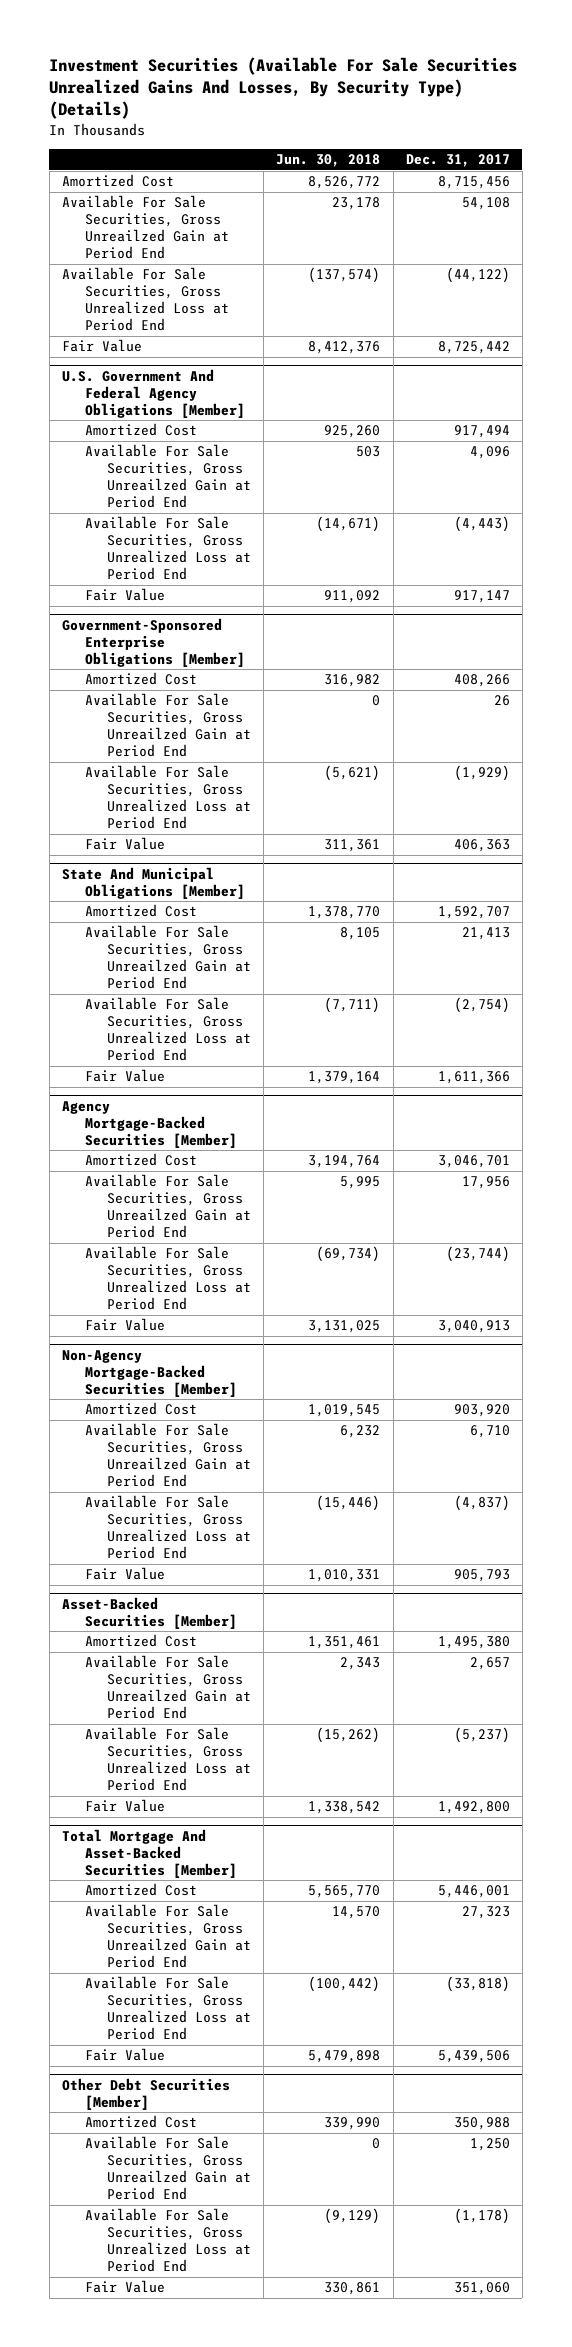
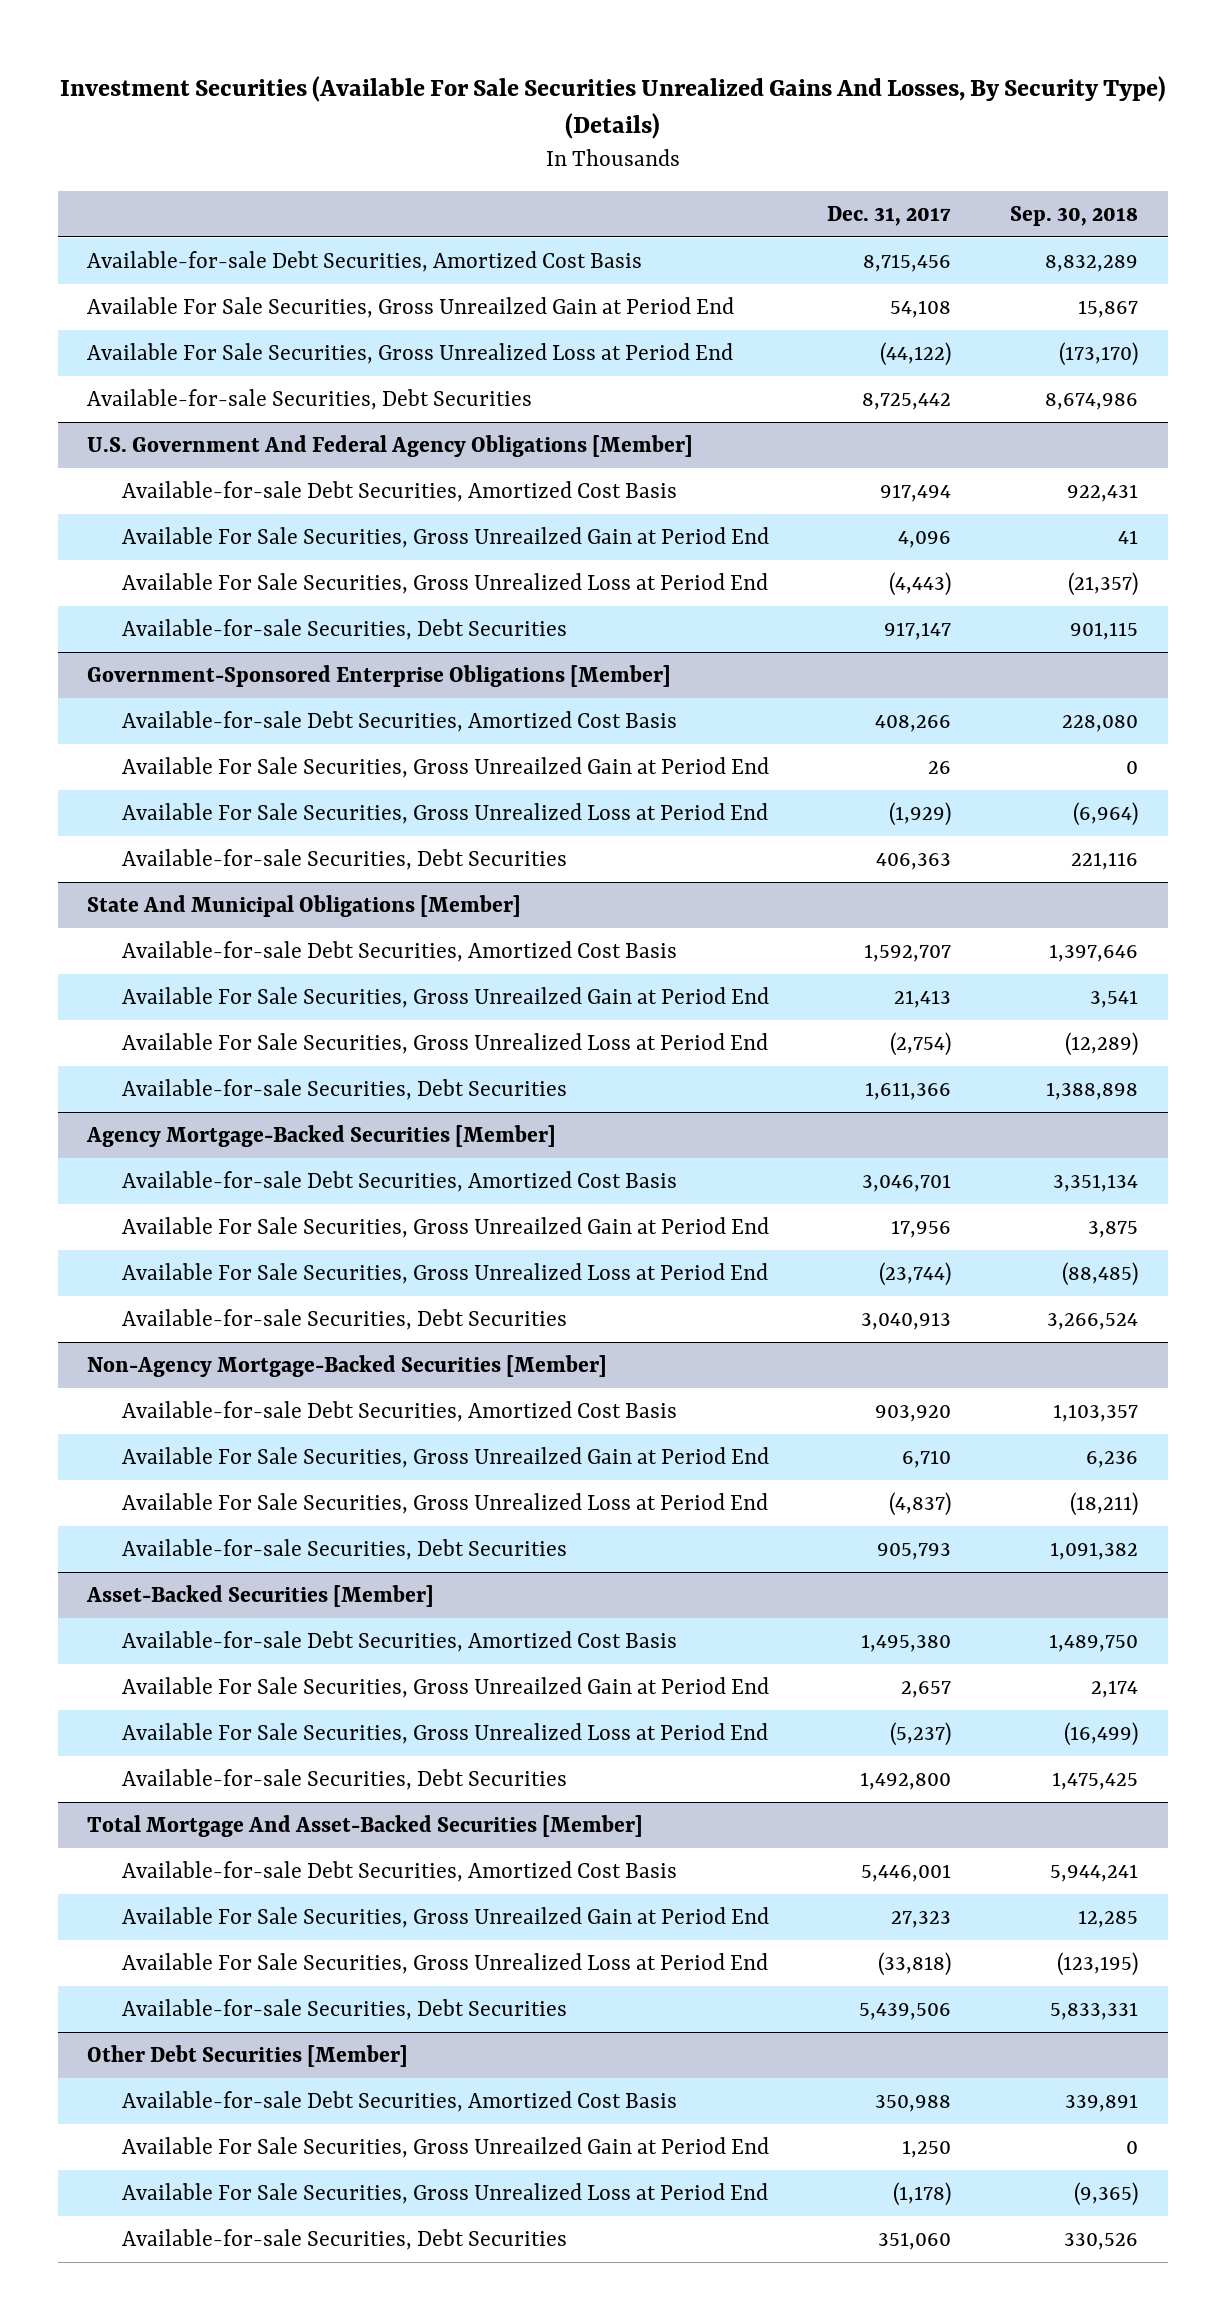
- | Jun. 30, 2018 | Dec. 31, 2017
+ | Dec. 31, 2017 | Sep. 30, 2018
- Amortized Cost | 8,526,772 | 8,715,456
+ Available-for-sale Debt Securities, Amortized Cost Basis | 8,715,456 | 8,832,289
- Fair Value | 8,412,376 | 8,725,442
+ Available-for-sale Securities, Debt Securities | 8,725,442 | 8,674,986
@ U.S. Government And Federal Agency Obligations [Member]
- Amortized Cost | 925,260 | 917,494
+ Available-for-sale Debt Securities, Amortized Cost Basis | 917,494 | 922,431
- Fair Value | 911,092 | 917,147
+ Available-for-sale Securities, Debt Securities | 917,147 | 901,115
@ Government-Sponsored Enterprise Obligations [Member]
- Amortized Cost | 316,982 | 408,266
+ Available-for-sale Debt Securities, Amortized Cost Basis | 408,266 | 228,080
- Fair Value | 311,361 | 406,363
+ Available-for-sale Securities, Debt Securities | 406,363 | 221,116
@ State And Municipal Obligations [Member]
- Amortized Cost | 1,378,770 | 1,592,707
+ Available-for-sale Debt Securities, Amortized Cost Basis | 1,592,707 | 1,397,646
- Fair Value | 1,379,164 | 1,611,366
+ Available-for-sale Securities, Debt Securities | 1,611,366 | 1,388,898
@ Agency Mortgage-Backed Securities [Member]
- Amortized Cost | 3,194,764 | 3,046,701
+ Available-for-sale Debt Securities, Amortized Cost Basis | 3,046,701 | 3,351,134
- Fair Value | 3,131,025 | 3,040,913
+ Available-for-sale Securities, Debt Securities | 3,040,913 | 3,266,524
@ Non-Agency Mortgage-Backed Securities [Member]
- Amortized Cost | 1,019,545 | 903,920
+ Available-for-sale Debt Securities, Amortized Cost Basis | 903,920 | 1,103,357
- Fair Value | 1,010,331 | 905,793
+ Available-for-sale Securities, Debt Securities | 905,793 | 1,091,382
@ Asset-Backed Securities [Member]
- Amortized Cost | 1,351,461 | 1,495,380
+ Available-for-sale Debt Securities, Amortized Cost Basis | 1,495,380 | 1,489,750
- Fair Value | 1,338,542 | 1,492,800
+ Available-for-sale Securities, Debt Securities | 1,492,800 | 1,475,425
@ Total Mortgage And Asset-Backed Securities [Member]
- Amortized Cost | 5,565,770 | 5,446,001
+ Available-for-sale Debt Securities, Amortized Cost Basis | 5,446,001 | 5,944,241
- Fair Value | 5,479,898 | 5,439,506
+ Available-for-sale Securities, Debt Securities | 5,439,506 | 5,833,331
@ Other Debt Securities [Member]
- Amortized Cost | 339,990 | 350,988
+ Available-for-sale Debt Securities, Amortized Cost Basis | 350,988 | 339,891
- Fair Value | 330,861 | 351,060
+ Available-for-sale Securities, Debt Securities | 351,060 | 330,526

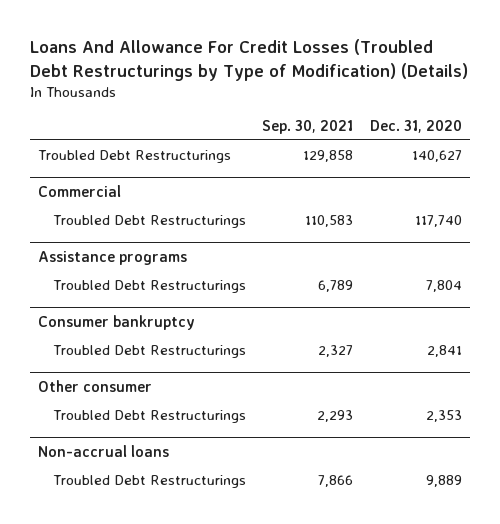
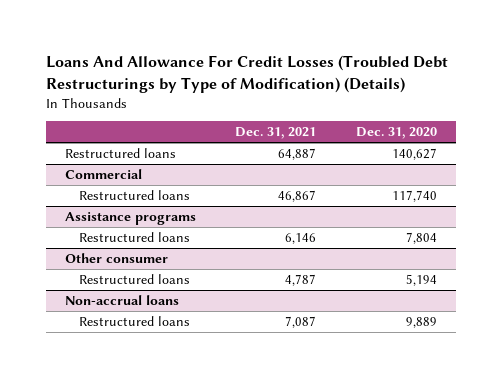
- | Sep. 30, 2021 | Dec. 31, 2020
+ | Dec. 31, 2021 | Dec. 31, 2020
- Troubled Debt Restructurings | 129,858 | 140,627
+ Restructured loans | 64,887 | 140,627
@ Commercial
- Troubled Debt Restructurings | 110,583 | 117,740
+ Restructured loans | 46,867 | 117,740
@ Assistance programs
- Troubled Debt Restructurings | 6,789 | 7,804
- Consumer bankruptcy
- Troubled Debt Restructurings | 2,327 | 2,841
@ Assistance programs
+ Restructured loans | 6,146 | 7,804
@ Other consumer
- Troubled Debt Restructurings | 2,293 | 2,353
+ Restructured loans | 4,787 | 5,194
@ Non-accrual loans
- Troubled Debt Restructurings | 7,866 | 9,889
+ Restructured loans | 7,087 | 9,889

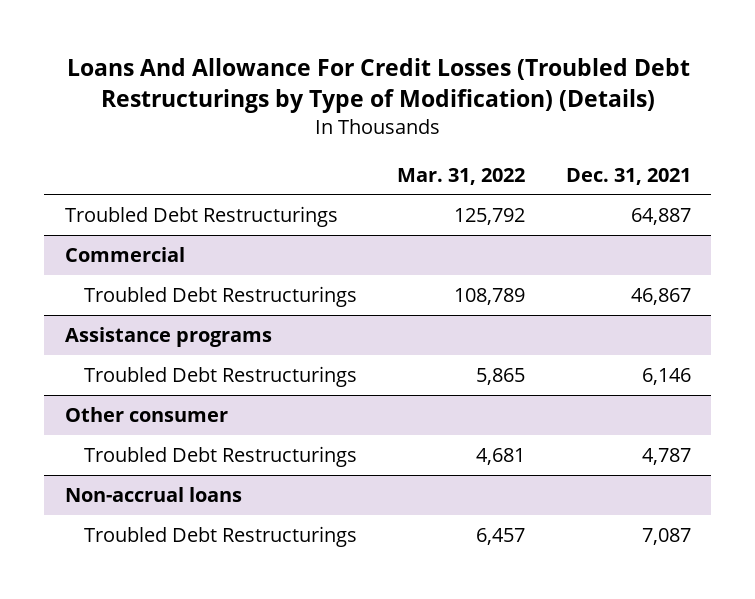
- | Dec. 31, 2021 | Dec. 31, 2020
+ | Mar. 31, 2022 | Dec. 31, 2021
- Restructured loans | 64,887 | 140,627
+ Troubled Debt Restructurings | 125,792 | 64,887
@ Commercial
- Restructured loans | 46,867 | 117,740
+ Troubled Debt Restructurings | 108,789 | 46,867
@ Assistance programs
- Restructured loans | 6,146 | 7,804
+ Troubled Debt Restructurings | 5,865 | 6,146
@ Other consumer
- Restructured loans | 4,787 | 5,194
+ Troubled Debt Restructurings | 4,681 | 4,787
@ Non-accrual loans
- Restructured loans | 7,087 | 9,889
+ Troubled Debt Restructurings | 6,457 | 7,087

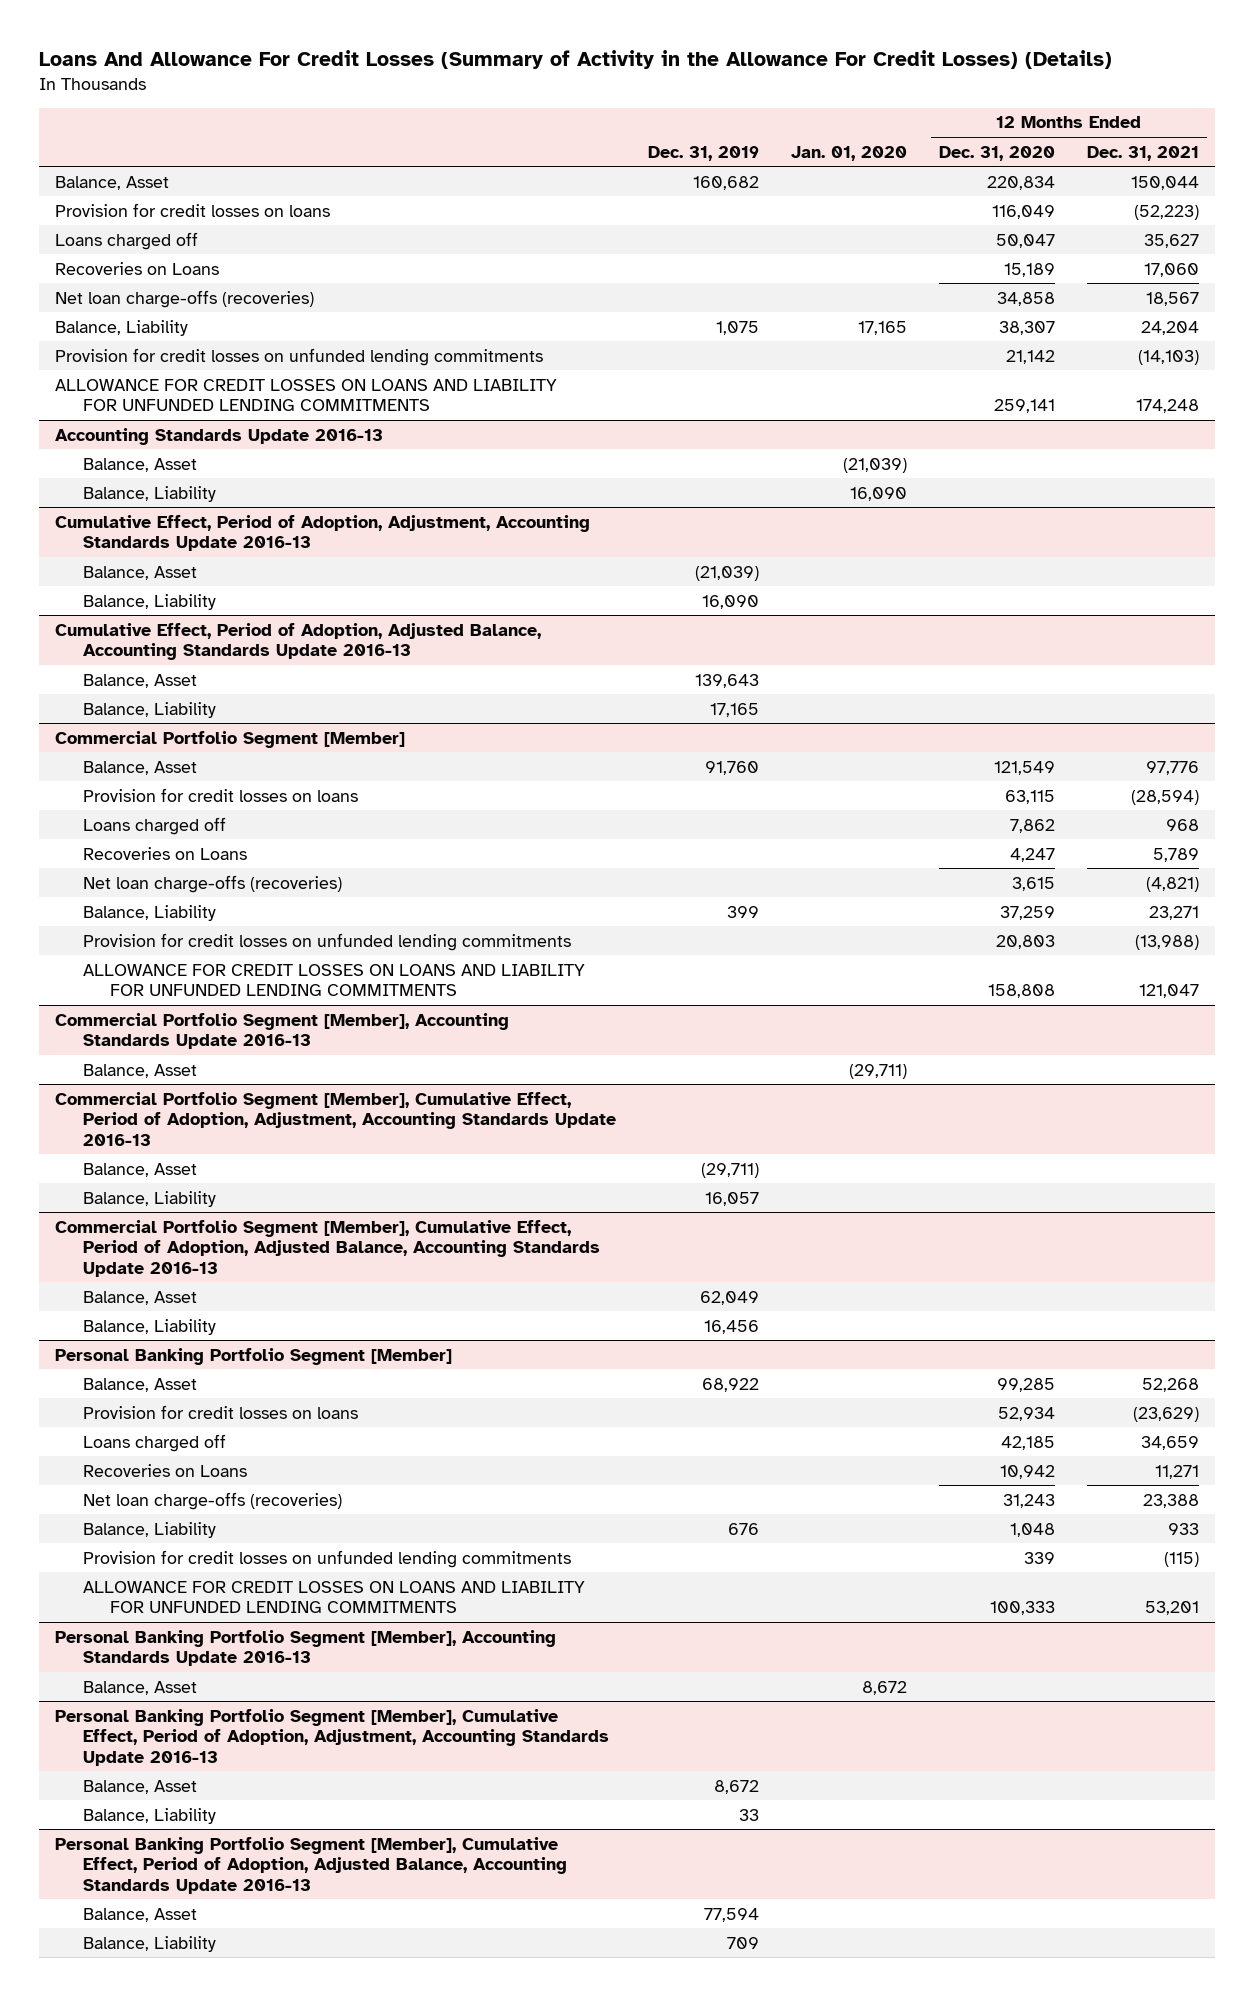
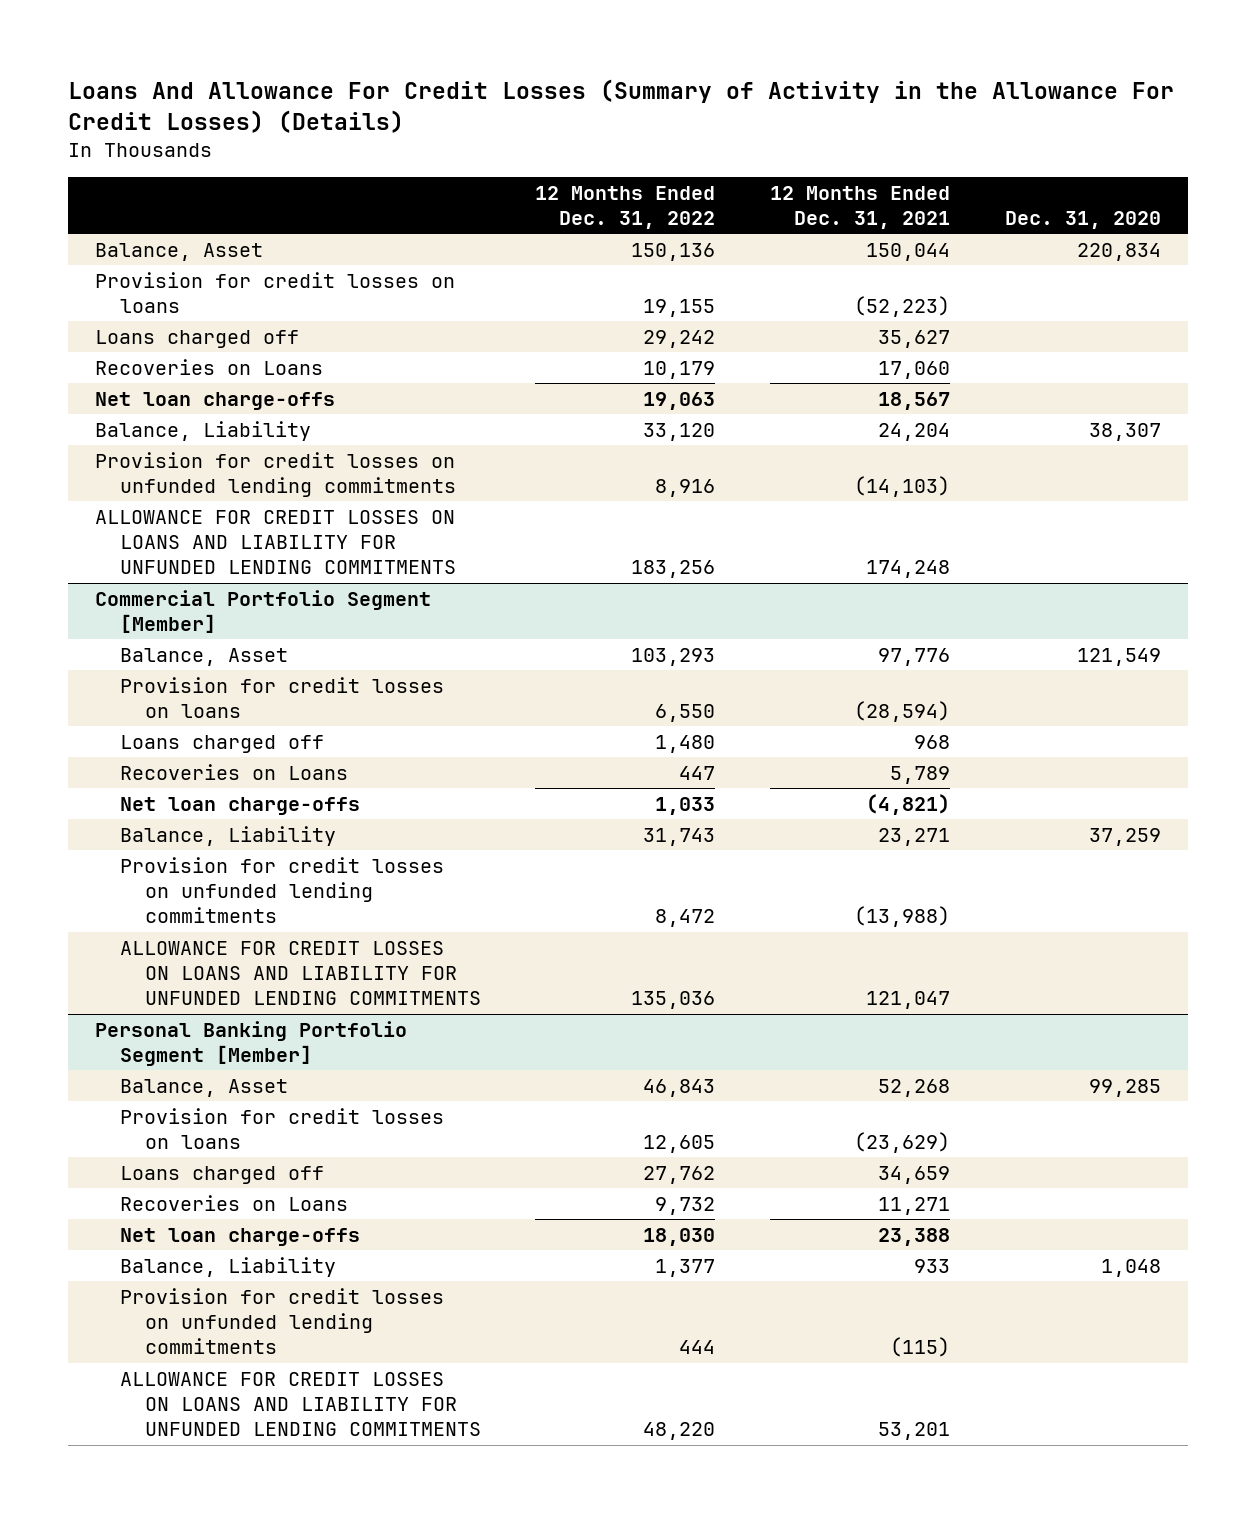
- | Dec. 31, 2019 | Jan. 01, 2020 | 12 Months Ended Dec. 31, 2020 | 12 Months Ended Dec. 31, 2021
+ | 12 Months Ended Dec. 31, 2022 | 12 Months Ended Dec. 31, 2021 | Dec. 31, 2020
- Net loan charge-offs (recoveries) | | | 34,858 | 18,567
+ Net loan charge-offs | 19,063 | 18,567 |
- Accounting Standards Update 2016-13
- Balance, Asset | | (21,039) | |
- Balance, Liability | | 16,090 | |
- Cumulative Effect, Period of Adoption, Adjustment, Accounting Standards Update 2016-13
- Balance, Asset | (21,039) | | |
- Balance, Liability | 16,090 | | |
- Cumulative Effect, Period of Adoption, Adjusted Balance, Accounting Standards Update 2016-13
- Balance, Asset | 139,643 | | |
- Balance, Liability | 17,165 | | |
@ Commercial Portfolio Segment [Member]
- Net loan charge-offs (recoveries) | | | 3,615 | (4,821)
+ Net loan charge-offs | 1,033 | (4,821) |
- Commercial Portfolio Segment [Member], Accounting Standards Update 2016-13
- Balance, Asset | | (29,711) | |
- Commercial Portfolio Segment [Member], Cumulative Effect, Period of Adoption, Adjustment, Accounting Standards Update 2016-13
- Balance, Asset | (29,711) | | |
- Balance, Liability | 16,057 | | |
- Commercial Portfolio Segment [Member], Cumulative Effect, Period of Adoption, Adjusted Balance, Accounting Standards Update 2016-13
- Balance, Asset | 62,049 | | |
- Balance, Liability | 16,456 | | |
@ Personal Banking Portfolio Segment [Member]
- Net loan charge-offs (recoveries) | | | 31,243 | 23,388
+ Net loan charge-offs | 18,030 | 23,388 |
- Personal Banking Portfolio Segment [Member], Accounting Standards Update 2016-13
- Balance, Asset | | 8,672 | |
- Personal Banking Portfolio Segment [Member], Cumulative Effect, Period of Adoption, Adjustment, Accounting Standards Update 2016-13
- Balance, Asset | 8,672 | | |
- Balance, Liability | 33 | | |
- Personal Banking Portfolio Segment [Member], Cumulative Effect, Period of Adoption, Adjusted Balance, Accounting Standards Update 2016-13
- Balance, Asset | 77,594 | | |
- Balance, Liability | 709 | | |

